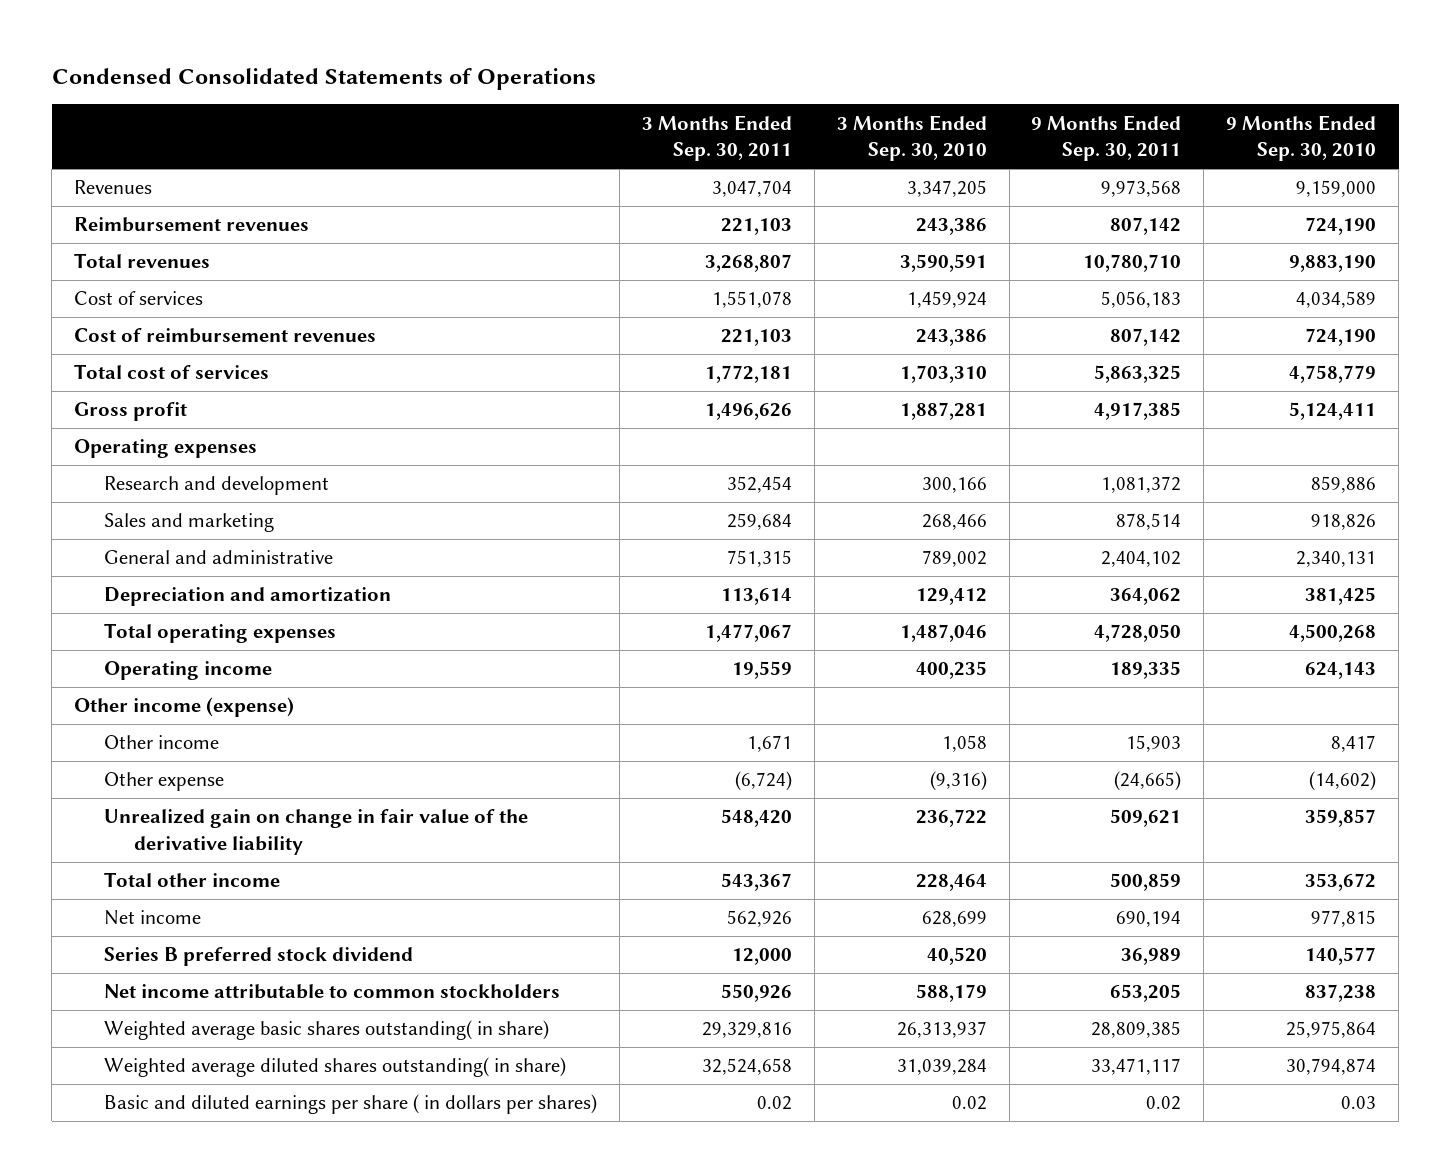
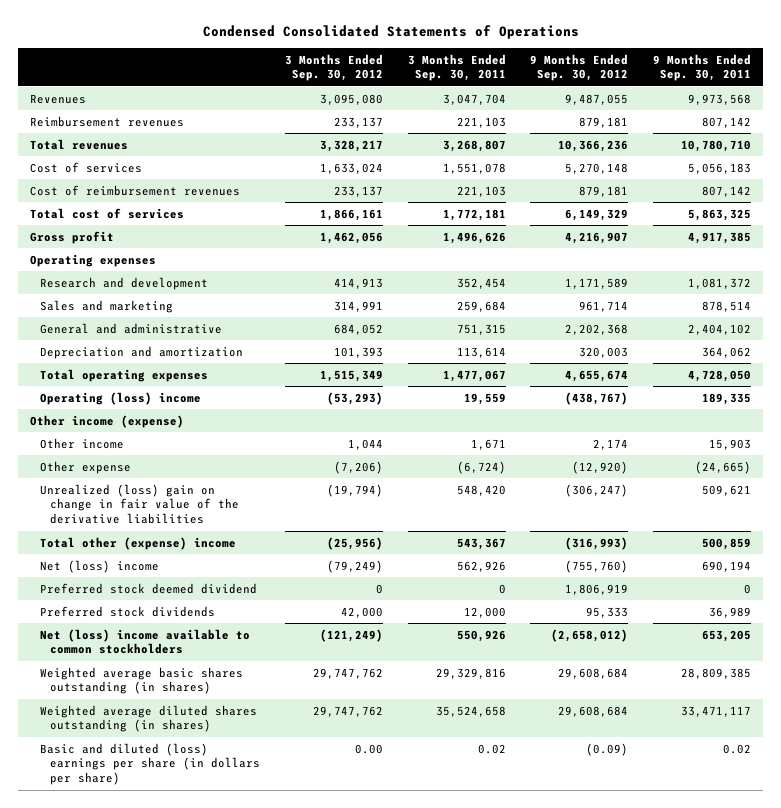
- | 3 Months Ended Sep. 30, 2011 | 3 Months Ended Sep. 30, 2010 | 9 Months Ended Sep. 30, 2011 | 9 Months Ended Sep. 30, 2010
+ | 3 Months Ended Sep. 30, 2012 | 3 Months Ended Sep. 30, 2011 | 9 Months Ended Sep. 30, 2012 | 9 Months Ended Sep. 30, 2011
- Operating income | 19,559 | 400,235 | 189,335 | 624,143
+ Operating (loss) income | (53,293) | 19,559 | (438,767) | 189,335
- Unrealized gain on change in fair value of the derivative liability | 548,420 | 236,722 | 509,621 | 359,857
- Total other income | 543,367 | 228,464 | 500,859 | 353,672
- Net income | 562,926 | 628,699 | 690,194 | 977,815
- Series B preferred stock dividend | 12,000 | 40,520 | 36,989 | 140,577
- Net income attributable to common stockholders | 550,926 | 588,179 | 653,205 | 837,238
- Weighted average basic shares outstanding( in share) | 29,329,816 | 26,313,937 | 28,809,385 | 25,975,864
- Weighted average diluted shares outstanding( in share) | 32,524,658 | 31,039,284 | 33,471,117 | 30,794,874
- Basic and diluted earnings per share ( in dollars per shares) | 0.02 | 0.02 | 0.02 | 0.03
+ Unrealized (loss) gain on change in fair value of the derivative liabilities | (19,794) | 548,420 | (306,247) | 509,621
+ Total other (expense) income | (25,956) | 543,367 | (316,993) | 500,859
+ Net (loss) income | (79,249) | 562,926 | (755,760) | 690,194
+ Preferred stock deemed dividend | 0 | 0 | 1,806,919 | 0
+ Preferred stock dividends | 42,000 | 12,000 | 95,333 | 36,989
+ Net (loss) income available to common stockholders | (121,249) | 550,926 | (2,658,012) | 653,205
+ Weighted average basic shares outstanding (in shares) | 29,747,762 | 29,329,816 | 29,608,684 | 28,809,385
+ Weighted average diluted shares outstanding (in shares) | 29,747,762 | 35,524,658 | 29,608,684 | 33,471,117
+ Basic and diluted (loss) earnings per share (in dollars per share) | 0.00 | 0.02 | (0.09) | 0.02

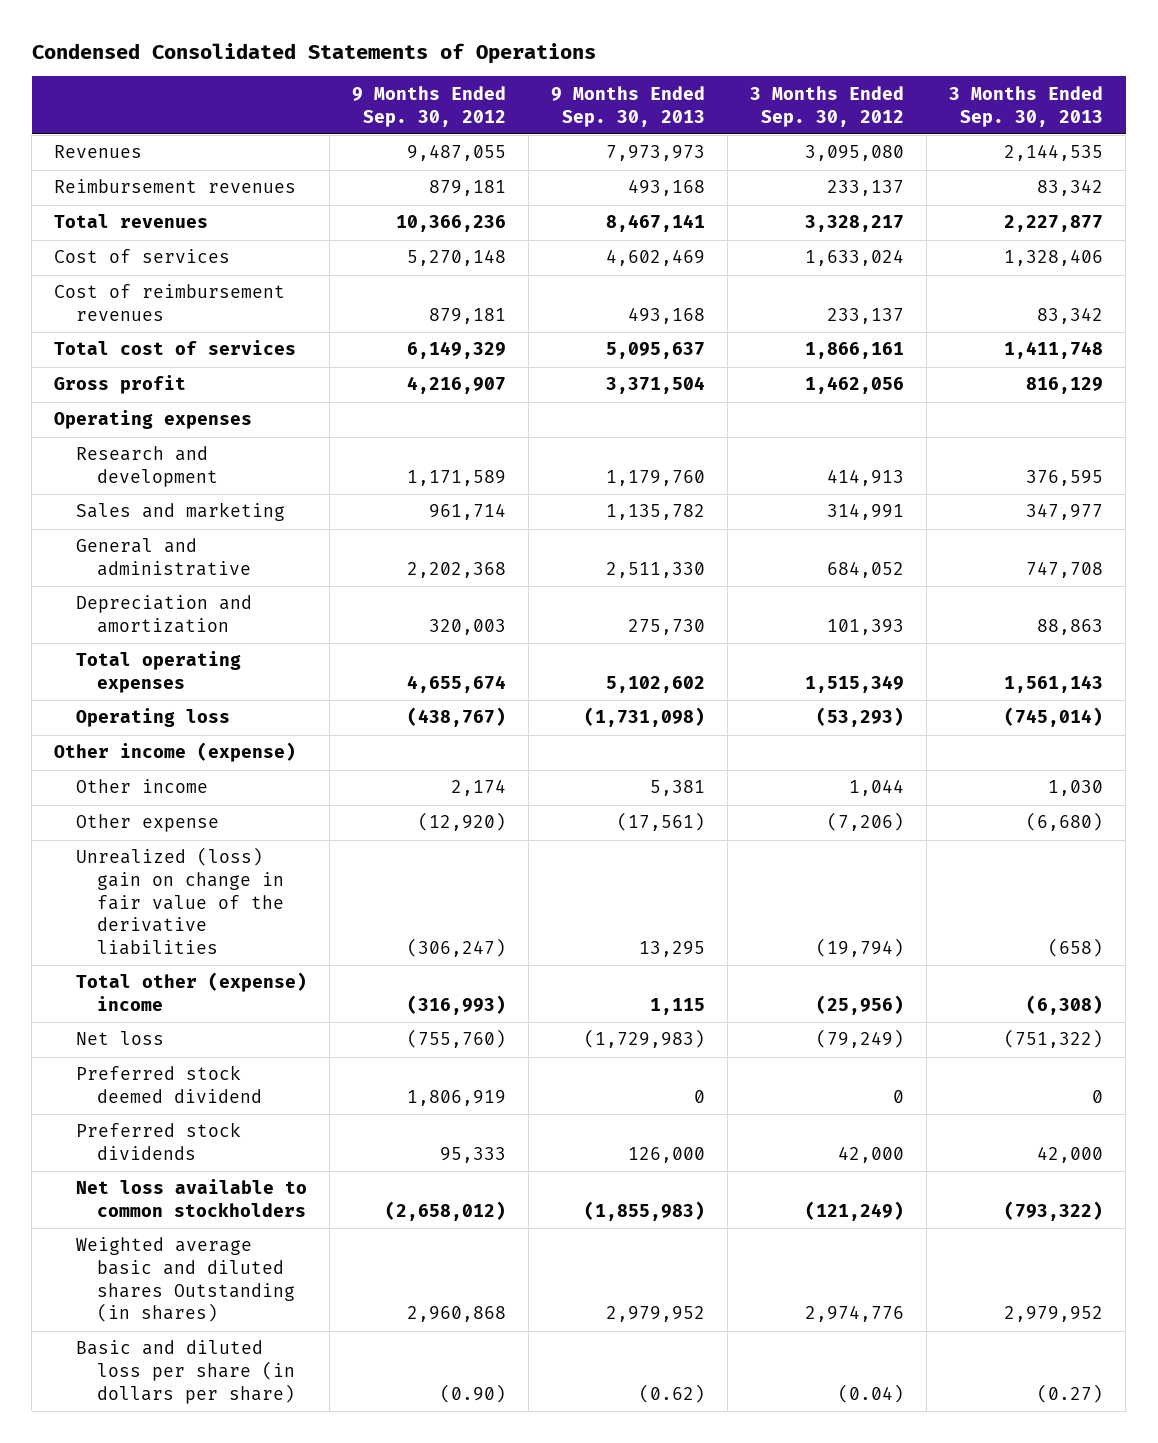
- | 3 Months Ended Sep. 30, 2012 | 3 Months Ended Sep. 30, 2011 | 9 Months Ended Sep. 30, 2012 | 9 Months Ended Sep. 30, 2011
+ | 9 Months Ended Sep. 30, 2012 | 9 Months Ended Sep. 30, 2013 | 3 Months Ended Sep. 30, 2012 | 3 Months Ended Sep. 30, 2013
- Operating (loss) income | (53,293) | 19,559 | (438,767) | 189,335
+ Operating loss | (438,767) | (1,731,098) | (53,293) | (745,014)
- Net (loss) income | (79,249) | 562,926 | (755,760) | 690,194
+ Net loss | (755,760) | (1,729,983) | (79,249) | (751,322)
- Net (loss) income available to common stockholders | (121,249) | 550,926 | (2,658,012) | 653,205
- Weighted average basic shares outstanding (in shares) | 29,747,762 | 29,329,816 | 29,608,684 | 28,809,385
- Weighted average diluted shares outstanding (in shares) | 29,747,762 | 35,524,658 | 29,608,684 | 33,471,117
- Basic and diluted (loss) earnings per share (in dollars per share) | 0.00 | 0.02 | (0.09) | 0.02
+ Net loss available to common stockholders | (2,658,012) | (1,855,983) | (121,249) | (793,322)
+ Weighted average basic and diluted shares Outstanding (in shares) | 2,960,868 | 2,979,952 | 2,974,776 | 2,979,952
+ Basic and diluted loss per share (in dollars per share) | (0.90) | (0.62) | (0.04) | (0.27)

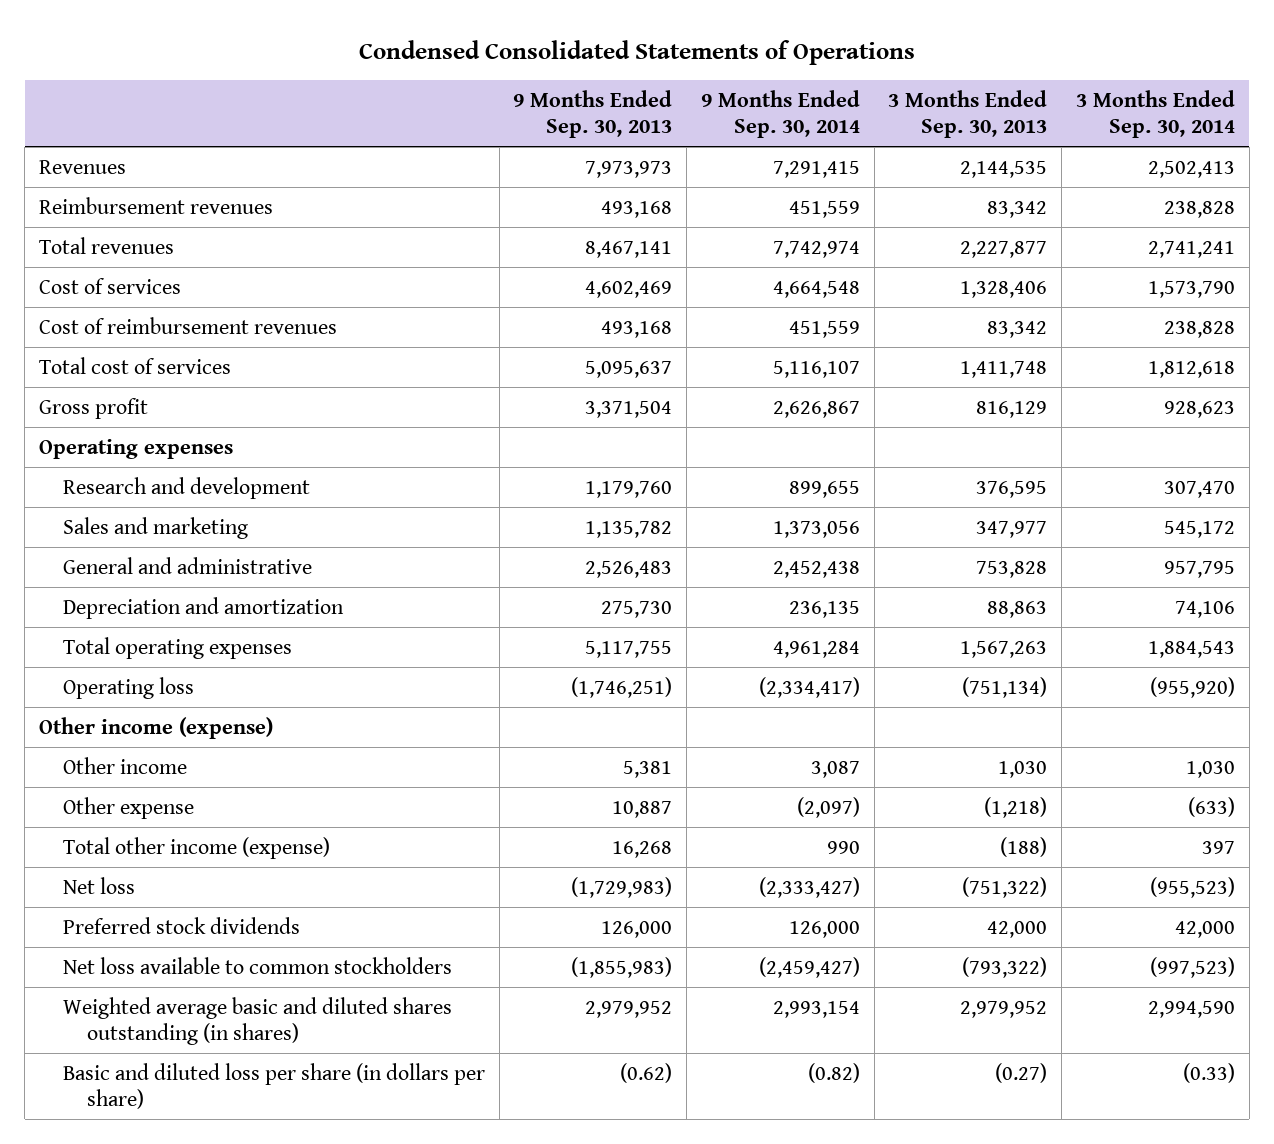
- | 9 Months Ended Sep. 30, 2012 | 9 Months Ended Sep. 30, 2013 | 3 Months Ended Sep. 30, 2012 | 3 Months Ended Sep. 30, 2013
+ | 9 Months Ended Sep. 30, 2013 | 9 Months Ended Sep. 30, 2014 | 3 Months Ended Sep. 30, 2013 | 3 Months Ended Sep. 30, 2014
- General and administrative | 2,202,368 | 2,511,330 | 684,052 | 747,708
+ General and administrative | 2,526,483 | 2,452,438 | 753,828 | 957,795
- Total operating expenses | 4,655,674 | 5,102,602 | 1,515,349 | 1,561,143
- Operating loss | (438,767) | (1,731,098) | (53,293) | (745,014)
+ Total operating expenses | 5,117,755 | 4,961,284 | 1,567,263 | 1,884,543
+ Operating loss | (1,746,251) | (2,334,417) | (751,134) | (955,920)
- Other expense | (12,920) | (17,561) | (7,206) | (6,680)
- Unrealized (loss) gain on change in fair value of the derivative liabilities | (306,247) | 13,295 | (19,794) | (658)
- Total other (expense) income | (316,993) | 1,115 | (25,956) | (6,308)
+ Other expense | 10,887 | (2,097) | (1,218) | (633)
+ Total other income (expense) | 16,268 | 990 | (188) | 397
- Preferred stock deemed dividend | 1,806,919 | 0 | 0 | 0
- Weighted average basic and diluted shares Outstanding (in shares) | 2,960,868 | 2,979,952 | 2,974,776 | 2,979,952
+ Weighted average basic and diluted shares outstanding (in shares) | 2,979,952 | 2,993,154 | 2,979,952 | 2,994,590

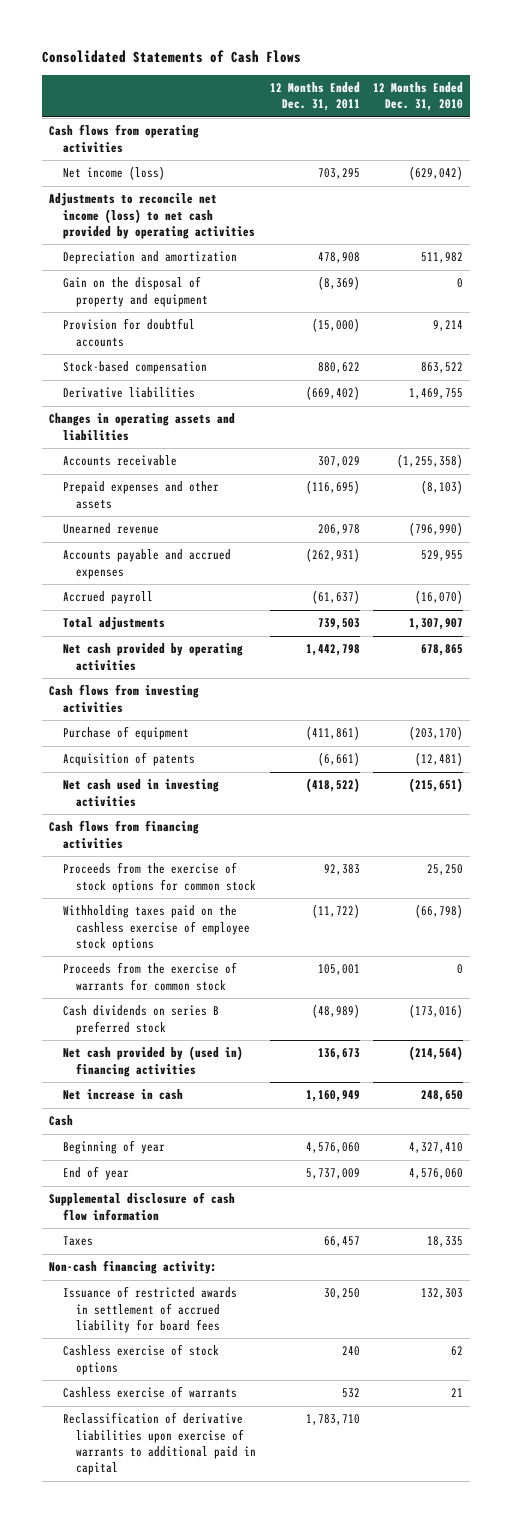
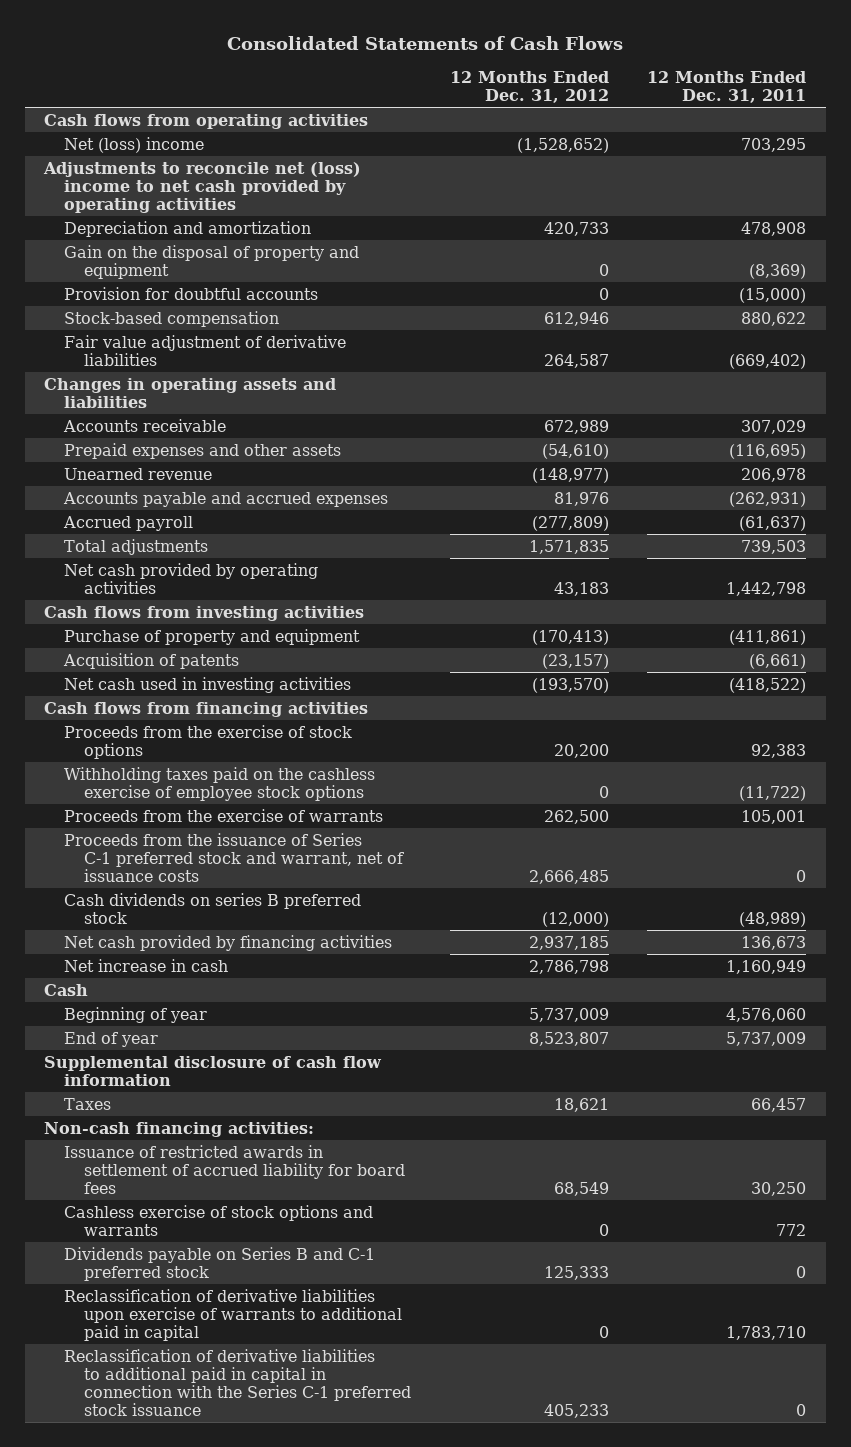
- | 12 Months Ended Dec. 31, 2011 | 12 Months Ended Dec. 31, 2010
+ | 12 Months Ended Dec. 31, 2012 | 12 Months Ended Dec. 31, 2011
- Net income (loss) | 703,295 | (629,042)
- Adjustments to reconcile net income (loss) to net cash provided by operating activities
+ Net (loss) income | (1,528,652) | 703,295
+ Adjustments to reconcile net (loss) income to net cash provided by operating activities
- Derivative liabilities | (669,402) | 1,469,755
+ Fair value adjustment of derivative liabilities | 264,587 | (669,402)
- Purchase of equipment | (411,861) | (203,170)
+ Purchase of property and equipment | (170,413) | (411,861)
- Proceeds from the exercise of stock options for common stock | 92,383 | 25,250
+ Proceeds from the exercise of stock options | 20,200 | 92,383
- Proceeds from the exercise of warrants for common stock | 105,001 | 0
+ Proceeds from the exercise of warrants | 262,500 | 105,001
+ Proceeds from the issuance of Series C-1 preferred stock and warrant, net of issuance costs | 2,666,485 | 0
- Net cash provided by (used in) financing activities | 136,673 | (214,564)
+ Net cash provided by financing activities | 2,937,185 | 136,673
- Non-cash financing activity:
+ Non-cash financing activities:
- Cashless exercise of stock options | 240 | 62
- Cashless exercise of warrants | 532 | 21
+ Cashless exercise of stock options and warrants | 0 | 772
+ Dividends payable on Series B and C-1 preferred stock | 125,333 | 0
+ Reclassification of derivative liabilities to additional paid in capital in connection with the Series C-1 preferred stock issuance | 405,233 | 0

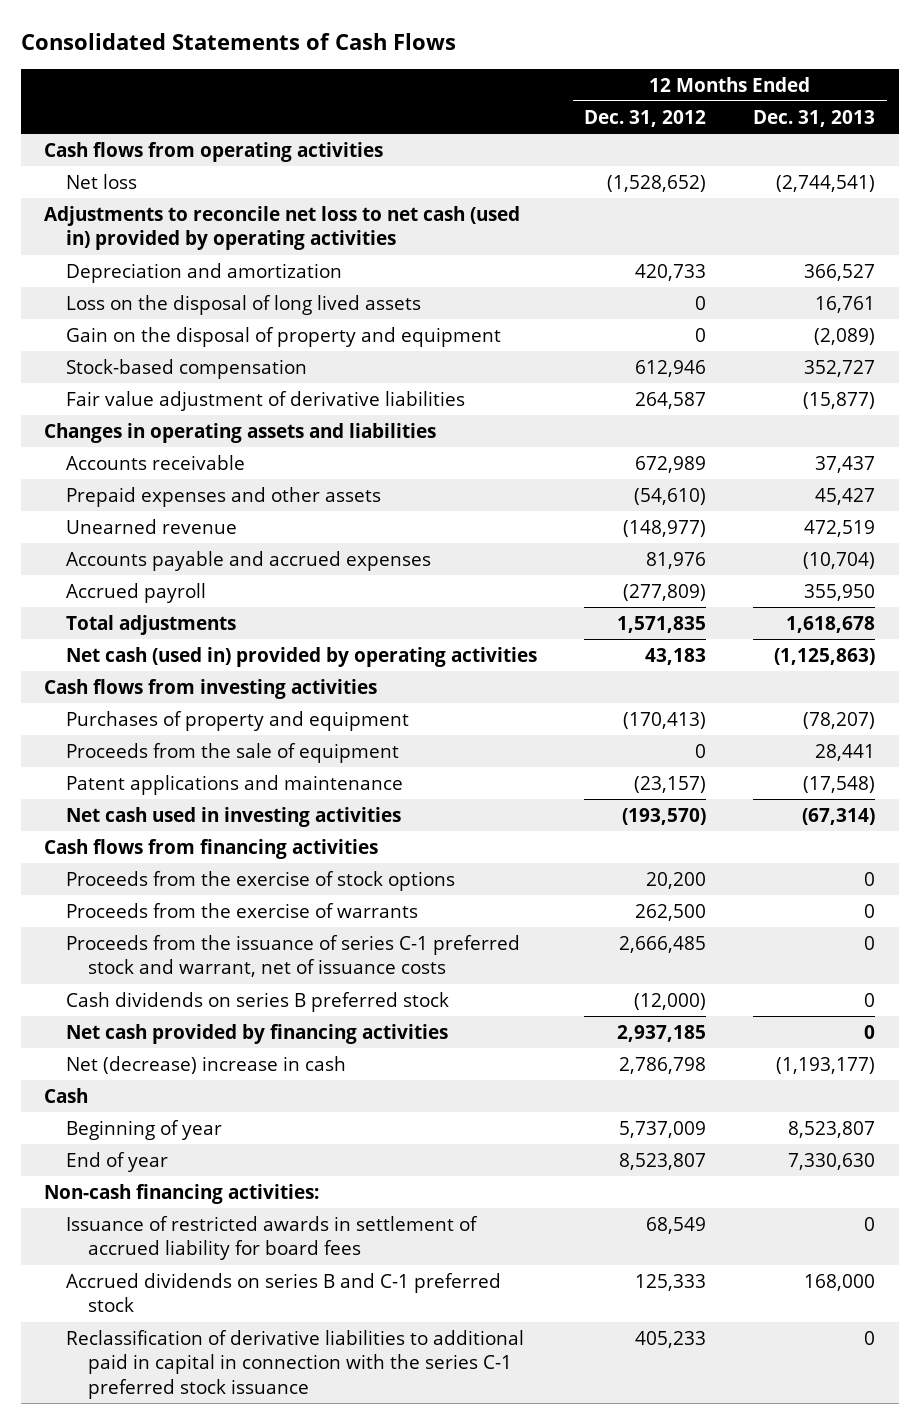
- | 12 Months Ended Dec. 31, 2012 | 12 Months Ended Dec. 31, 2011
+ | 12 Months Ended Dec. 31, 2012 | 12 Months Ended Dec. 31, 2013
- Net (loss) income | (1,528,652) | 703,295
- Adjustments to reconcile net (loss) income to net cash provided by operating activities
+ Net loss | (1,528,652) | (2,744,541)
+ Adjustments to reconcile net loss to net cash (used in) provided by operating activities
+ Loss on the disposal of long lived assets | 0 | 16,761
- Provision for doubtful accounts | 0 | (15,000)
- Net cash provided by operating activities | 43,183 | 1,442,798
+ Net cash (used in) provided by operating activities | 43,183 | (1,125,863)
- Purchase of property and equipment | (170,413) | (411,861)
- Acquisition of patents | (23,157) | (6,661)
+ Purchases of property and equipment | (170,413) | (78,207)
+ Proceeds from the sale of equipment | 0 | 28,441
+ Patent applications and maintenance | (23,157) | (17,548)
- Withholding taxes paid on the cashless exercise of employee stock options | 0 | (11,722)
- Proceeds from the issuance of Series C-1 preferred stock and warrant, net of issuance costs | 2,666,485 | 0
+ Proceeds from the issuance of series C-1 preferred stock and warrant, net of issuance costs | 2,666,485 | 0
- Net increase in cash | 2,786,798 | 1,160,949
+ Net (decrease) increase in cash | 2,786,798 | (1,193,177)
- Supplemental disclosure of cash flow information
- Taxes | 18,621 | 66,457
- Cashless exercise of stock options and warrants | 0 | 772
- Dividends payable on Series B and C-1 preferred stock | 125,333 | 0
- Reclassification of derivative liabilities upon exercise of warrants to additional paid in capital | 0 | 1,783,710
- Reclassification of derivative liabilities to additional paid in capital in connection with the Series C-1 preferred stock issuance | 405,233 | 0
+ Accrued dividends on series B and C-1 preferred stock | 125,333 | 168,000
+ Reclassification of derivative liabilities to additional paid in capital in connection with the series C-1 preferred stock issuance | 405,233 | 0

